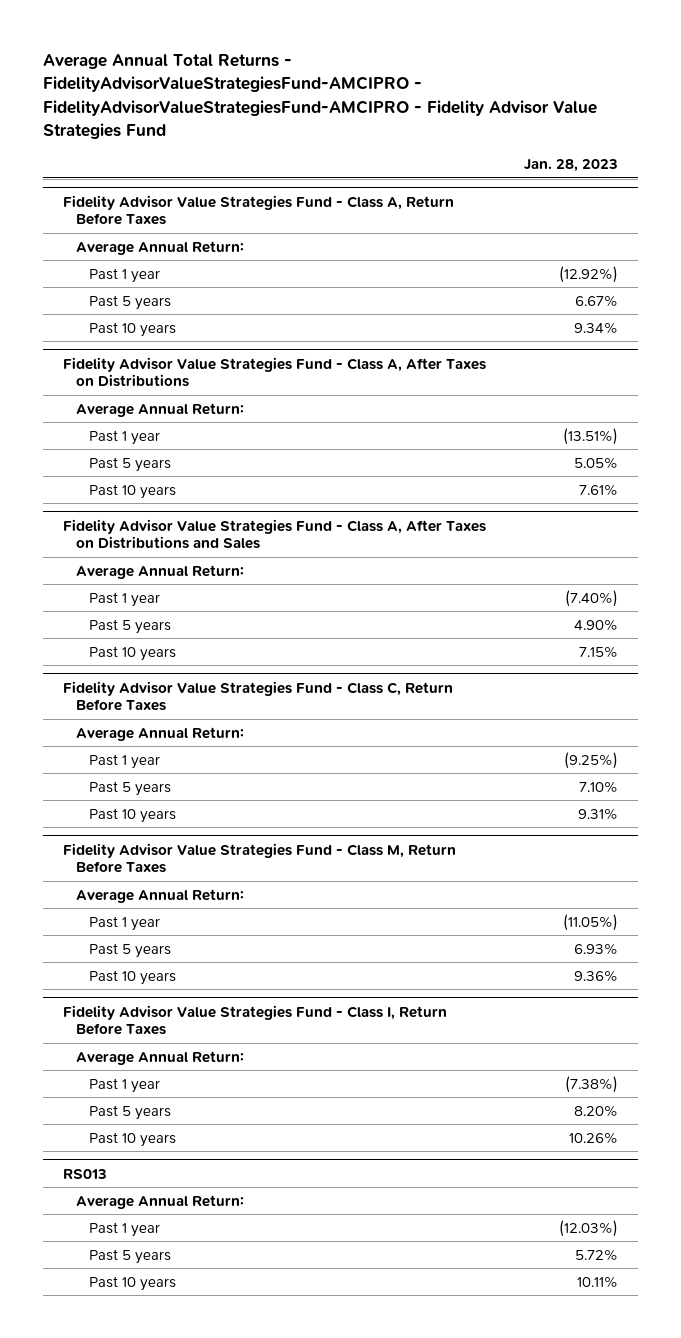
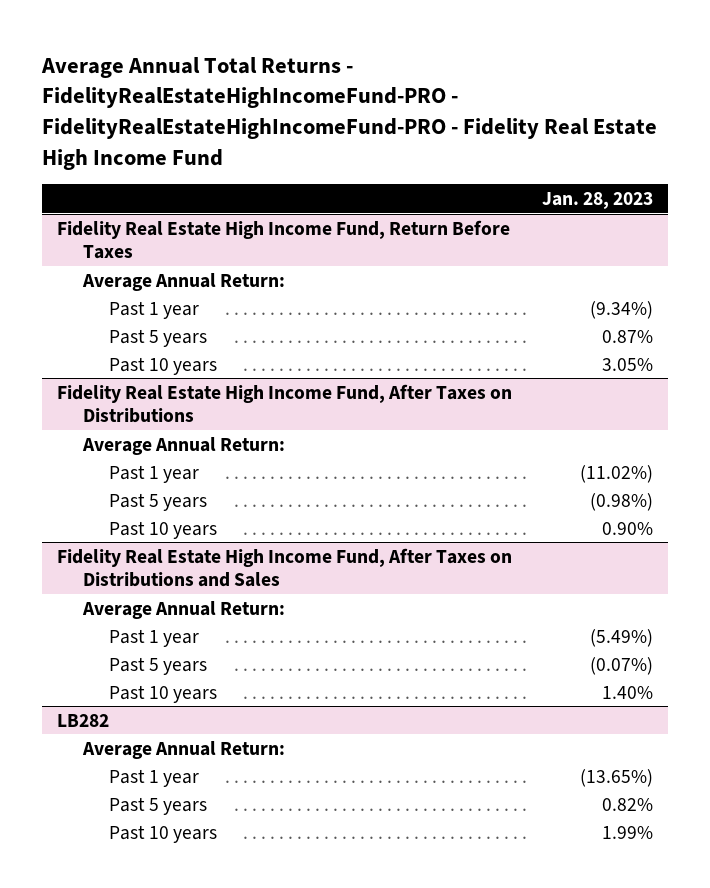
- Average Annual Total Returns - FidelityAdvisorValueStrategiesFund-AMCIPRO - FidelityAdvisorValueStrategiesFund-AMCIPRO - Fidelity Advisor Value Strategies Fund
+ Average Annual Total Returns - FidelityRealEstateHighIncomeFund-PRO - FidelityRealEstateHighIncomeFund-PRO - Fidelity Real Estate High Income Fund
- Fidelity Advisor Value Strategies Fund - Class A, Return Before Taxes
- Average Annual Return:
- Past 1 year | (12.92%)
- Past 5 years | 6.67%
- Past 10 years | 9.34%
- Fidelity Advisor Value Strategies Fund - Class A, After Taxes on Distributions
- Average Annual Return:
- Past 1 year | (13.51%)
- Past 5 years | 5.05%
- Past 10 years | 7.61%
- Fidelity Advisor Value Strategies Fund - Class A, After Taxes on Distributions and Sales
- Average Annual Return:
- Past 1 year | (7.40%)
- Past 5 years | 4.90%
- Past 10 years | 7.15%
- Fidelity Advisor Value Strategies Fund - Class C, Return Before Taxes
+ Fidelity Real Estate High Income Fund, Return Before Taxes
- Past 1 year | (9.25%)
- Past 5 years | 7.10%
- Past 10 years | 9.31%
- Fidelity Advisor Value Strategies Fund - Class M, Return Before Taxes
+ Past 1 year | (9.34%)
+ Past 5 years | 0.87%
+ Past 10 years | 3.05%
+ Fidelity Real Estate High Income Fund, After Taxes on Distributions
- Past 1 year | (11.05%)
- Past 5 years | 6.93%
- Past 10 years | 9.36%
- Fidelity Advisor Value Strategies Fund - Class I, Return Before Taxes
+ Past 1 year | (11.02%)
+ Past 5 years | (0.98%)
+ Past 10 years | 0.90%
+ Fidelity Real Estate High Income Fund, After Taxes on Distributions and Sales
- Past 1 year | (7.38%)
- Past 5 years | 8.20%
- Past 10 years | 10.26%
- RS013
+ Past 1 year | (5.49%)
+ Past 5 years | (0.07%)
+ Past 10 years | 1.40%
+ LB282
- Past 1 year | (12.03%)
- Past 5 years | 5.72%
- Past 10 years | 10.11%
+ Past 1 year | (13.65%)
+ Past 5 years | 0.82%
+ Past 10 years | 1.99%

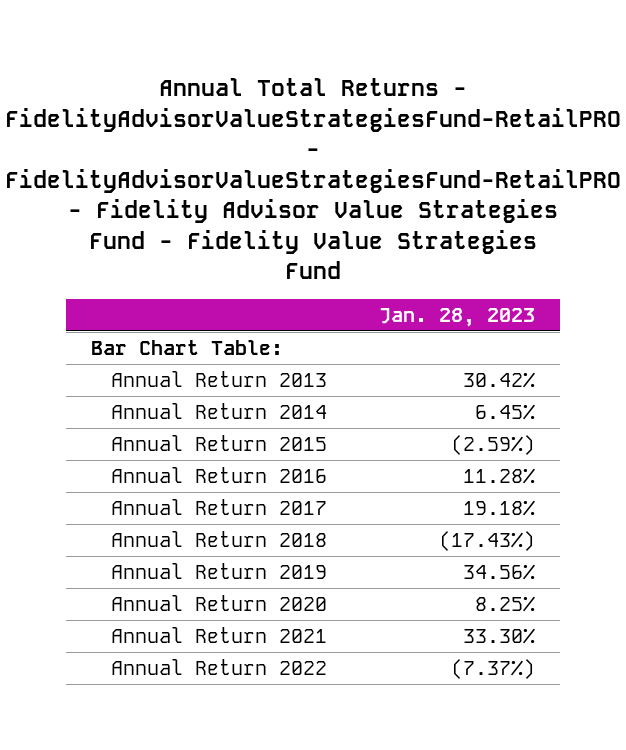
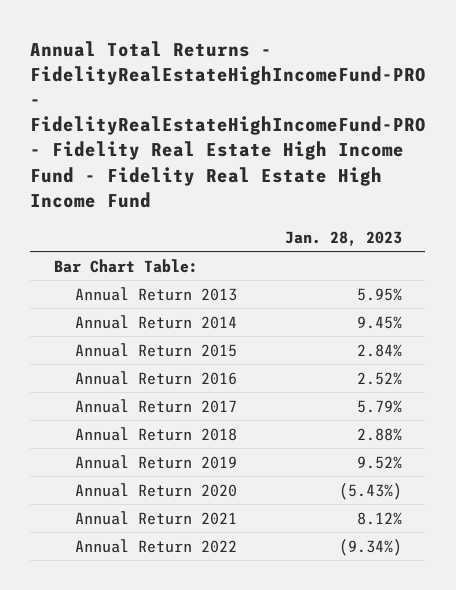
- Annual Total Returns - FidelityAdvisorValueStrategiesFund-RetailPRO - FidelityAdvisorValueStrategiesFund-RetailPRO - Fidelity Advisor Value Strategies Fund - Fidelity Value Strategies Fund
+ Annual Total Returns - FidelityRealEstateHighIncomeFund-PRO - FidelityRealEstateHighIncomeFund-PRO - Fidelity Real Estate High Income Fund - Fidelity Real Estate High Income Fund
- Annual Return 2013 | 30.42%
- Annual Return 2014 | 6.45%
- Annual Return 2015 | (2.59%)
- Annual Return 2016 | 11.28%
- Annual Return 2017 | 19.18%
- Annual Return 2018 | (17.43%)
- Annual Return 2019 | 34.56%
- Annual Return 2020 | 8.25%
- Annual Return 2021 | 33.30%
- Annual Return 2022 | (7.37%)
+ Annual Return 2013 | 5.95%
+ Annual Return 2014 | 9.45%
+ Annual Return 2015 | 2.84%
+ Annual Return 2016 | 2.52%
+ Annual Return 2017 | 5.79%
+ Annual Return 2018 | 2.88%
+ Annual Return 2019 | 9.52%
+ Annual Return 2020 | (5.43%)
+ Annual Return 2021 | 8.12%
+ Annual Return 2022 | (9.34%)

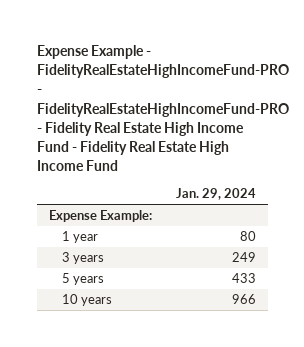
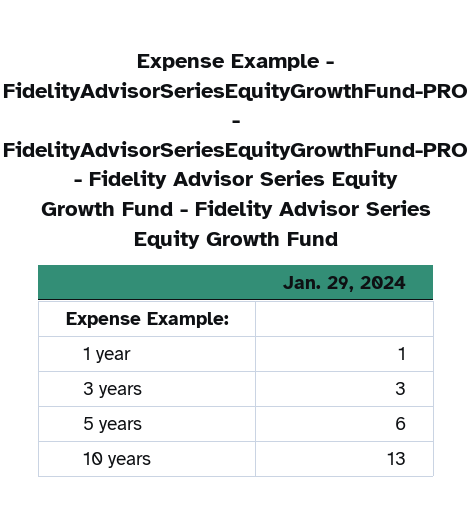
- Expense Example - FidelityRealEstateHighIncomeFund-PRO - FidelityRealEstateHighIncomeFund-PRO - Fidelity Real Estate High Income Fund - Fidelity Real Estate High Income Fund
+ Expense Example - FidelityAdvisorSeriesEquityGrowthFund-PRO - FidelityAdvisorSeriesEquityGrowthFund-PRO - Fidelity Advisor Series Equity Growth Fund - Fidelity Advisor Series Equity Growth Fund
- 1 year | 80
- 3 years | 249
- 5 years | 433
- 10 years | 966
+ 1 year | 1
+ 3 years | 3
+ 5 years | 6
+ 10 years | 13

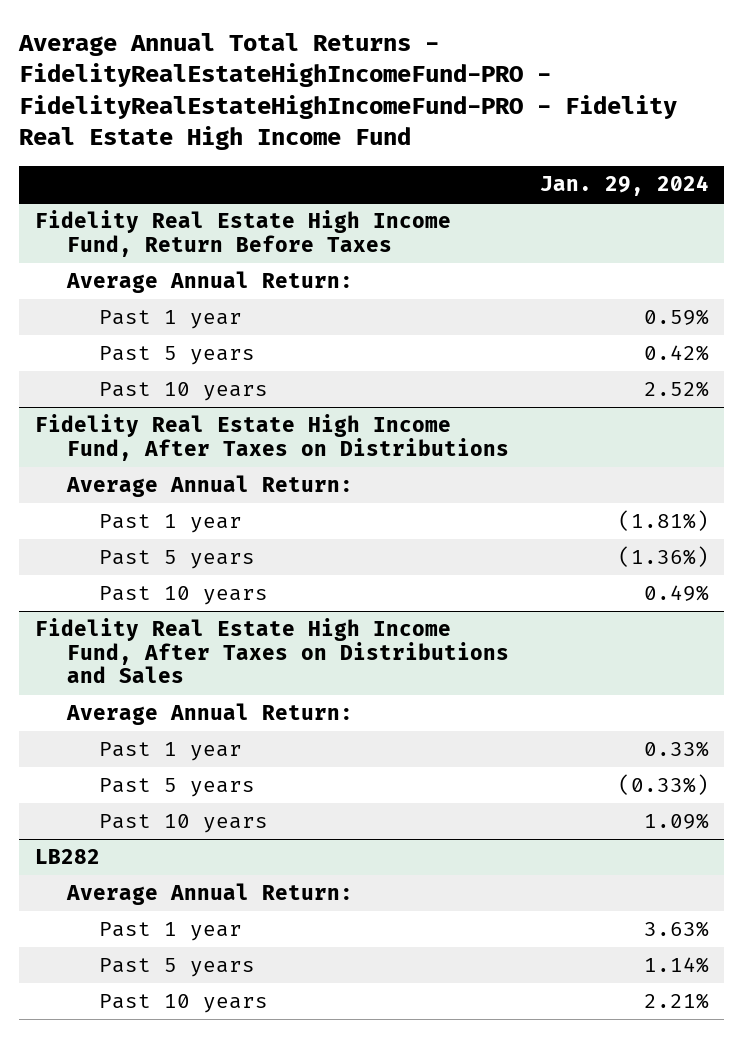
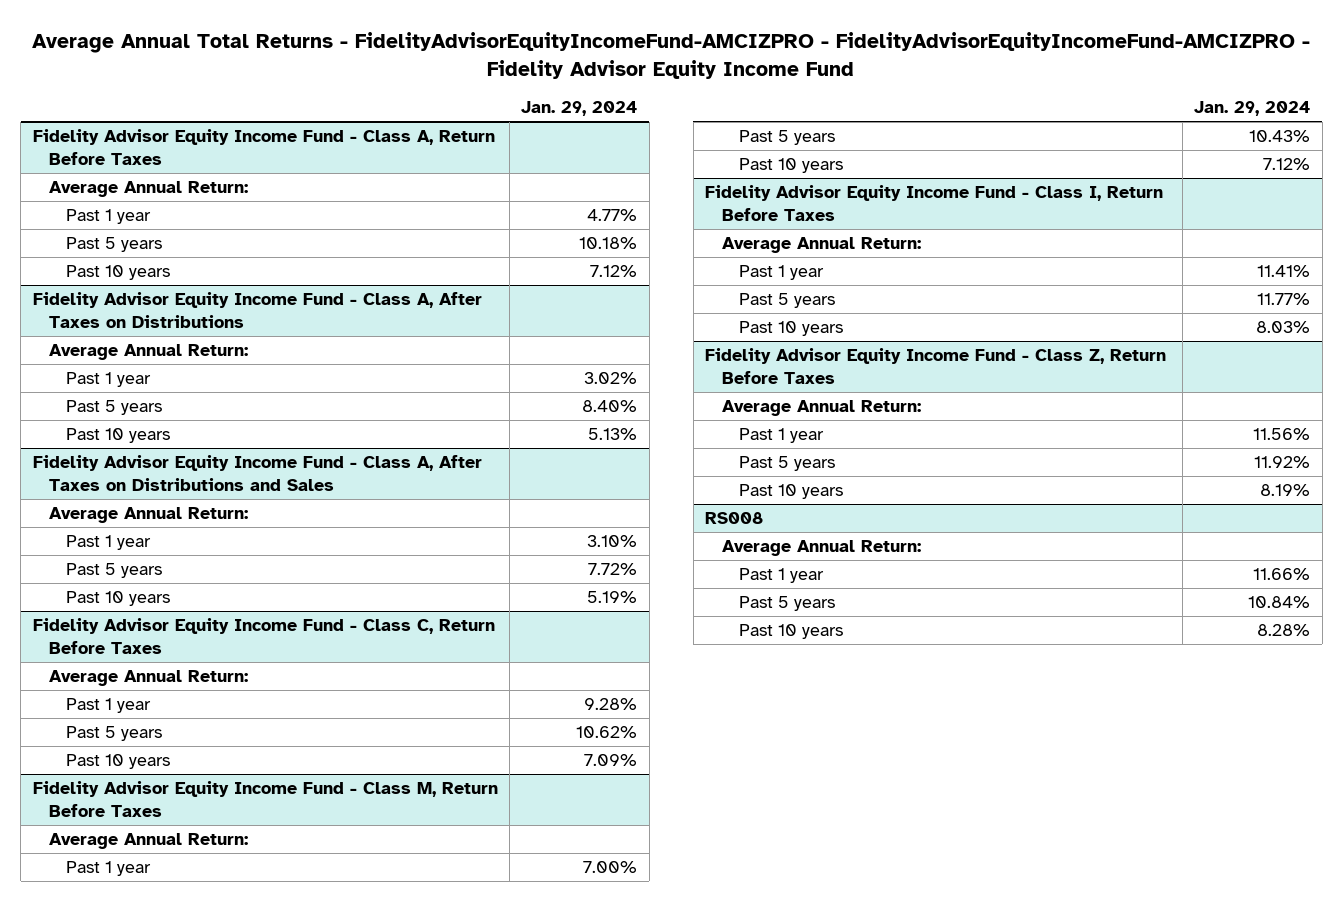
- Average Annual Total Returns - FidelityRealEstateHighIncomeFund-PRO - FidelityRealEstateHighIncomeFund-PRO - Fidelity Real Estate High Income Fund
+ Average Annual Total Returns - FidelityAdvisorEquityIncomeFund-AMCIZPRO - FidelityAdvisorEquityIncomeFund-AMCIZPRO - Fidelity Advisor Equity Income Fund
- Fidelity Real Estate High Income Fund, Return Before Taxes
+ Fidelity Advisor Equity Income Fund - Class A, Return Before Taxes
- Past 1 year | 0.59%
- Past 5 years | 0.42%
- Past 10 years | 2.52%
- Fidelity Real Estate High Income Fund, After Taxes on Distributions
+ Past 1 year | 4.77%
+ Past 5 years | 10.18%
+ Past 10 years | 7.12%
+ Fidelity Advisor Equity Income Fund - Class A, After Taxes on Distributions
- Past 1 year | (1.81%)
- Past 5 years | (1.36%)
- Past 10 years | 0.49%
- Fidelity Real Estate High Income Fund, After Taxes on Distributions and Sales
+ Past 1 year | 3.02%
+ Past 5 years | 8.40%
+ Past 10 years | 5.13%
+ Fidelity Advisor Equity Income Fund - Class A, After Taxes on Distributions and Sales
- Past 1 year | 0.33%
- Past 5 years | (0.33%)
- Past 10 years | 1.09%
- LB282
+ Past 1 year | 3.10%
+ Past 5 years | 7.72%
+ Past 10 years | 5.19%
+ Fidelity Advisor Equity Income Fund - Class C, Return Before Taxes
- Past 1 year | 3.63%
- Past 5 years | 1.14%
- Past 10 years | 2.21%
+ Past 1 year | 9.28%
+ Past 5 years | 10.62%
+ Past 10 years | 7.09%
+ Fidelity Advisor Equity Income Fund - Class M, Return Before Taxes
+ Average Annual Return:
+ Past 1 year | 7.00%
+ Past 5 years | 10.43%
+ Past 10 years | 7.12%
+ Fidelity Advisor Equity Income Fund - Class I, Return Before Taxes
+ Average Annual Return:
+ Past 1 year | 11.41%
+ Past 5 years | 11.77%
+ Past 10 years | 8.03%
+ Fidelity Advisor Equity Income Fund - Class Z, Return Before Taxes
+ Average Annual Return:
+ Past 1 year | 11.56%
+ Past 5 years | 11.92%
+ Past 10 years | 8.19%
+ RS008
+ Average Annual Return:
+ Past 1 year | 11.66%
+ Past 5 years | 10.84%
+ Past 10 years | 8.28%

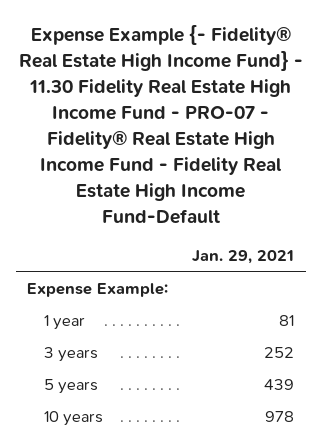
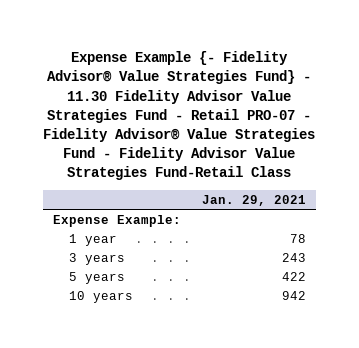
- Expense Example {- Fidelity® Real Estate High Income Fund} - 11.30 Fidelity Real Estate High Income Fund - PRO-07 - Fidelity® Real Estate High Income Fund - Fidelity Real Estate High Income Fund-Default
+ Expense Example {- Fidelity Advisor® Value Strategies Fund} - 11.30 Fidelity Advisor Value Strategies Fund - Retail PRO-07 - Fidelity Advisor® Value Strategies Fund - Fidelity Advisor Value Strategies Fund-Retail Class
- 1 year | 81
- 3 years | 252
- 5 years | 439
- 10 years | 978
+ 1 year | 78
+ 3 years | 243
+ 5 years | 422
+ 10 years | 942

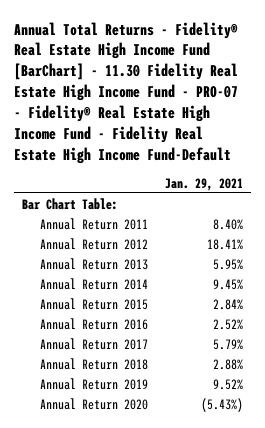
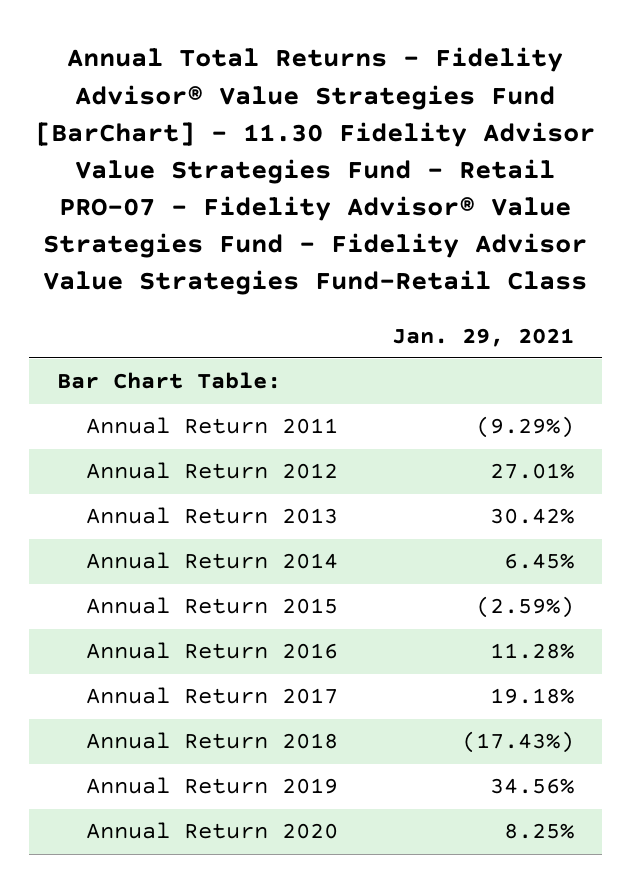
- Annual Total Returns - Fidelity® Real Estate High Income Fund [BarChart] - 11.30 Fidelity Real Estate High Income Fund - PRO-07 - Fidelity® Real Estate High Income Fund - Fidelity Real Estate High Income Fund-Default
+ Annual Total Returns - Fidelity Advisor® Value Strategies Fund [BarChart] - 11.30 Fidelity Advisor Value Strategies Fund - Retail PRO-07 - Fidelity Advisor® Value Strategies Fund - Fidelity Advisor Value Strategies Fund-Retail Class
- Annual Return 2011 | 8.40%
- Annual Return 2012 | 18.41%
- Annual Return 2013 | 5.95%
- Annual Return 2014 | 9.45%
- Annual Return 2015 | 2.84%
- Annual Return 2016 | 2.52%
- Annual Return 2017 | 5.79%
- Annual Return 2018 | 2.88%
- Annual Return 2019 | 9.52%
- Annual Return 2020 | (5.43%)
+ Annual Return 2011 | (9.29%)
+ Annual Return 2012 | 27.01%
+ Annual Return 2013 | 30.42%
+ Annual Return 2014 | 6.45%
+ Annual Return 2015 | (2.59%)
+ Annual Return 2016 | 11.28%
+ Annual Return 2017 | 19.18%
+ Annual Return 2018 | (17.43%)
+ Annual Return 2019 | 34.56%
+ Annual Return 2020 | 8.25%

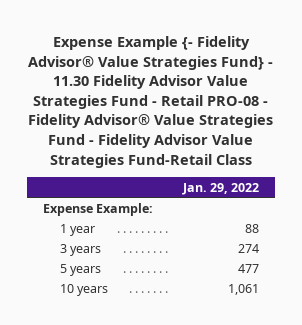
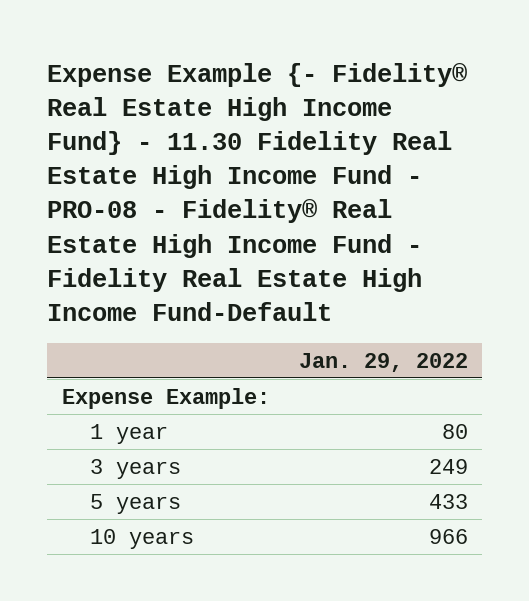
- Expense Example {- Fidelity Advisor® Value Strategies Fund} - 11.30 Fidelity Advisor Value Strategies Fund - Retail PRO-08 - Fidelity Advisor® Value Strategies Fund - Fidelity Advisor Value Strategies Fund-Retail Class
+ Expense Example {- Fidelity® Real Estate High Income Fund} - 11.30 Fidelity Real Estate High Income Fund - PRO-08 - Fidelity® Real Estate High Income Fund - Fidelity Real Estate High Income Fund-Default
- 1 year | 88
- 3 years | 274
- 5 years | 477
- 10 years | 1,061
+ 1 year | 80
+ 3 years | 249
+ 5 years | 433
+ 10 years | 966

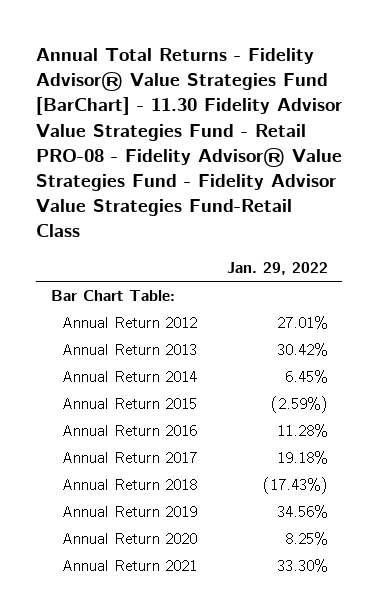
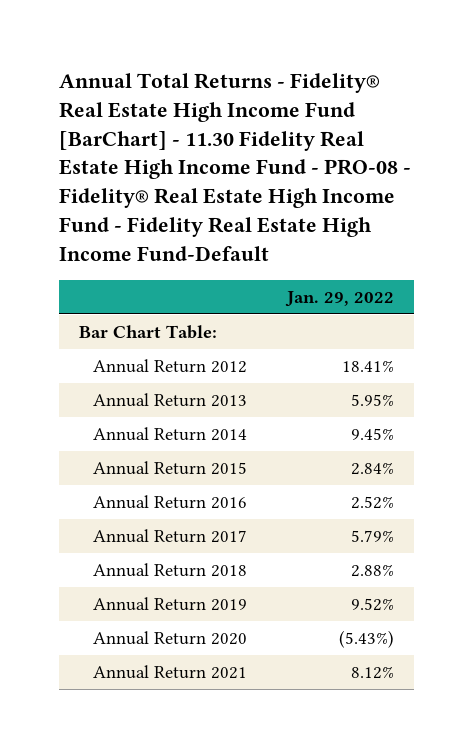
- Annual Total Returns - Fidelity Advisor® Value Strategies Fund [BarChart] - 11.30 Fidelity Advisor Value Strategies Fund - Retail PRO-08 - Fidelity Advisor® Value Strategies Fund - Fidelity Advisor Value Strategies Fund-Retail Class
+ Annual Total Returns - Fidelity® Real Estate High Income Fund [BarChart] - 11.30 Fidelity Real Estate High Income Fund - PRO-08 - Fidelity® Real Estate High Income Fund - Fidelity Real Estate High Income Fund-Default
- Annual Return 2012 | 27.01%
- Annual Return 2013 | 30.42%
- Annual Return 2014 | 6.45%
- Annual Return 2015 | (2.59%)
- Annual Return 2016 | 11.28%
- Annual Return 2017 | 19.18%
- Annual Return 2018 | (17.43%)
- Annual Return 2019 | 34.56%
- Annual Return 2020 | 8.25%
- Annual Return 2021 | 33.30%
+ Annual Return 2012 | 18.41%
+ Annual Return 2013 | 5.95%
+ Annual Return 2014 | 9.45%
+ Annual Return 2015 | 2.84%
+ Annual Return 2016 | 2.52%
+ Annual Return 2017 | 5.79%
+ Annual Return 2018 | 2.88%
+ Annual Return 2019 | 9.52%
+ Annual Return 2020 | (5.43%)
+ Annual Return 2021 | 8.12%

